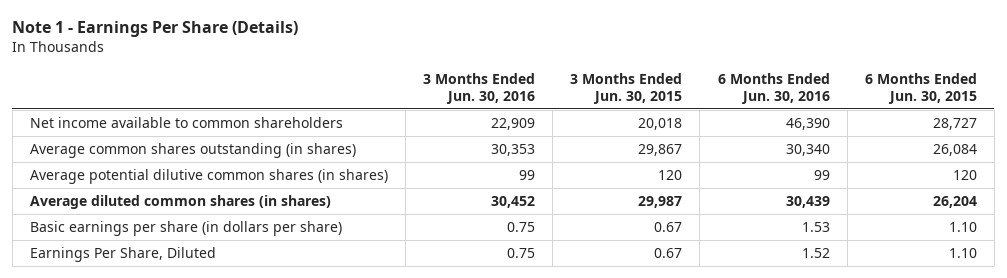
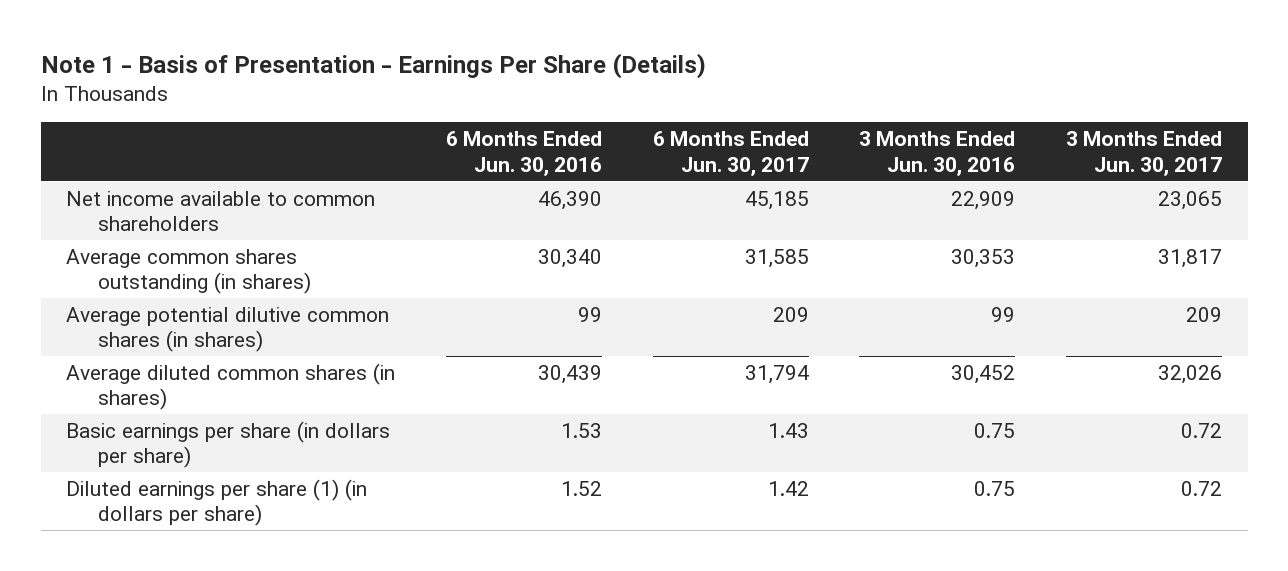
- Note 1 - Earnings Per Share (Details)
+ Note 1 - Basis of Presentation - Earnings Per Share (Details)
- | 3 Months Ended Jun. 30, 2016 | 3 Months Ended Jun. 30, 2015 | 6 Months Ended Jun. 30, 2016 | 6 Months Ended Jun. 30, 2015
+ | 6 Months Ended Jun. 30, 2016 | 6 Months Ended Jun. 30, 2017 | 3 Months Ended Jun. 30, 2016 | 3 Months Ended Jun. 30, 2017
- Earnings Per Share, Diluted | 0.75 | 0.67 | 1.52 | 1.10
+ Diluted earnings per share (1) (in dollars per share) | 1.52 | 1.42 | 0.75 | 0.72

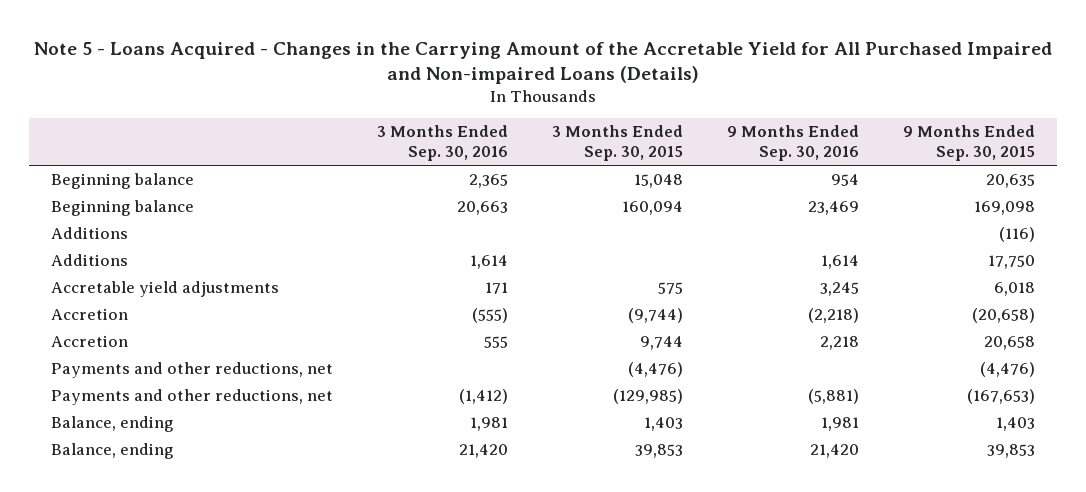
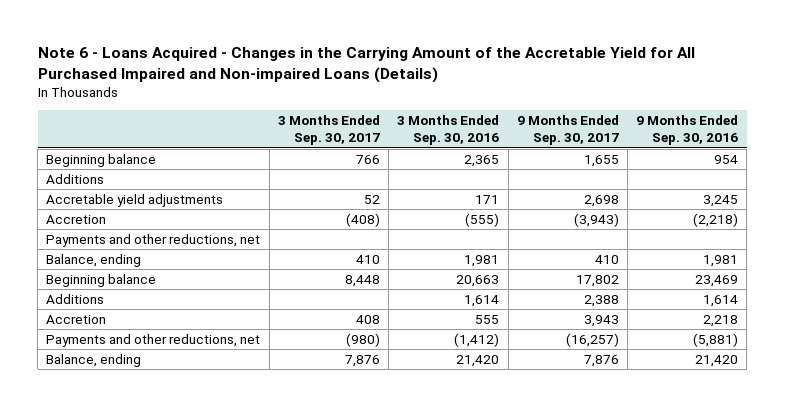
- Note 5 - Loans Acquired - Changes in the Carrying Amount of the Accretable Yield for All Purchased Impaired and Non-impaired Loans (Details)
+ Note 6 - Loans Acquired - Changes in the Carrying Amount of the Accretable Yield for All Purchased Impaired and Non-impaired Loans (Details)
- | 3 Months Ended Sep. 30, 2016 | 3 Months Ended Sep. 30, 2015 | 9 Months Ended Sep. 30, 2016 | 9 Months Ended Sep. 30, 2015
+ | 3 Months Ended Sep. 30, 2017 | 3 Months Ended Sep. 30, 2016 | 9 Months Ended Sep. 30, 2017 | 9 Months Ended Sep. 30, 2016
moved down: Beginning balance | 8,448 | 20,663 | 17,802 | 23,469
moved down: Additions | | 1,614 | 2,388 | 1,614
moved down: Accretion | 408 | 555 | 3,943 | 2,218
moved down: Payments and other reductions, net | (980) | (1,412) | (16,257) | (5,881)

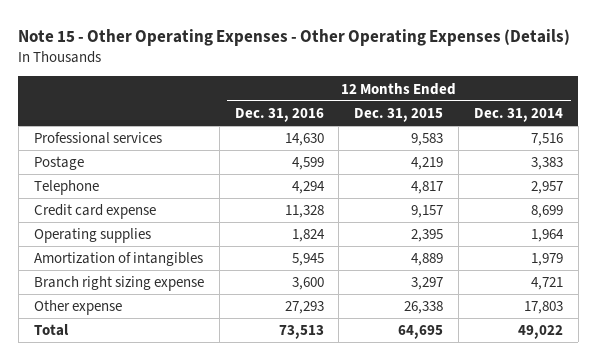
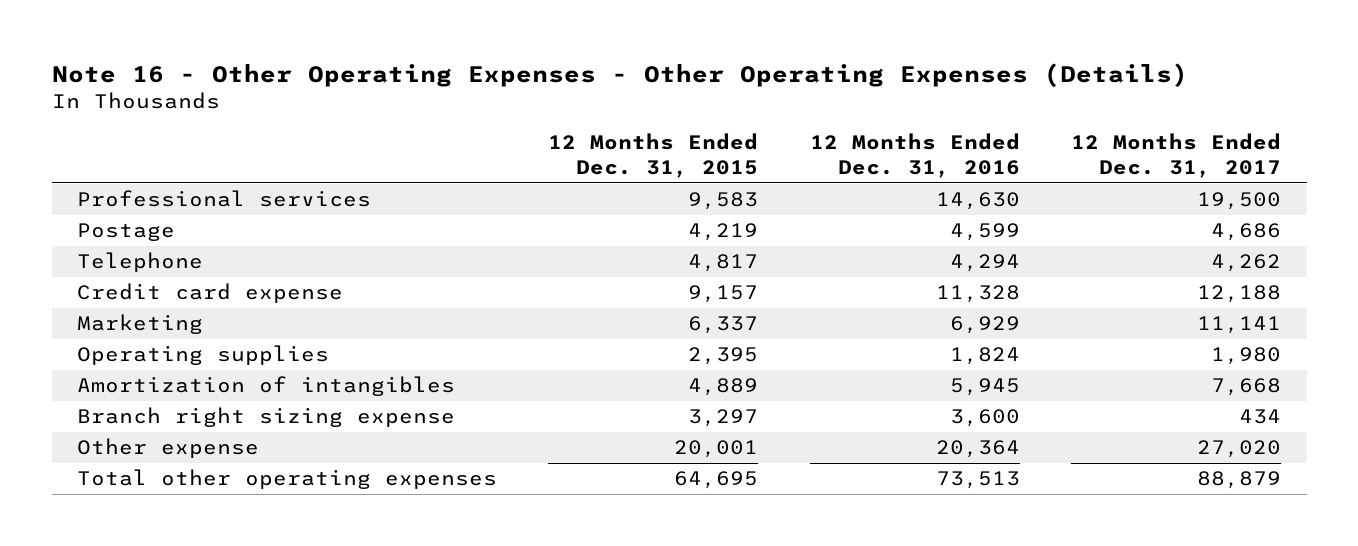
- Note 15 - Other Operating Expenses - Other Operating Expenses (Details)
+ Note 16 - Other Operating Expenses - Other Operating Expenses (Details)
- | 12 Months Ended Dec. 31, 2016 | 12 Months Ended Dec. 31, 2015 | 12 Months Ended Dec. 31, 2014
+ | 12 Months Ended Dec. 31, 2015 | 12 Months Ended Dec. 31, 2016 | 12 Months Ended Dec. 31, 2017
+ Marketing | 6,337 | 6,929 | 11,141
- Other expense | 27,293 | 26,338 | 17,803
- Total | 73,513 | 64,695 | 49,022
+ Other expense | 20,001 | 20,364 | 27,020
+ Total other operating expenses | 64,695 | 73,513 | 88,879

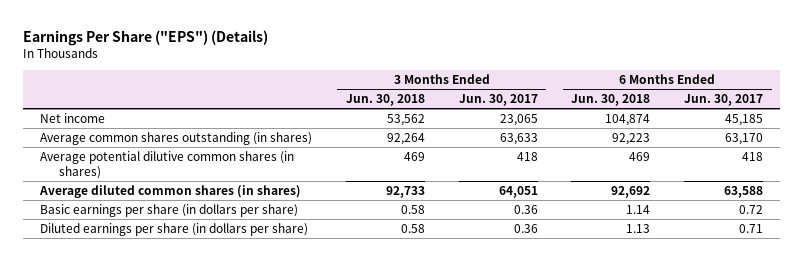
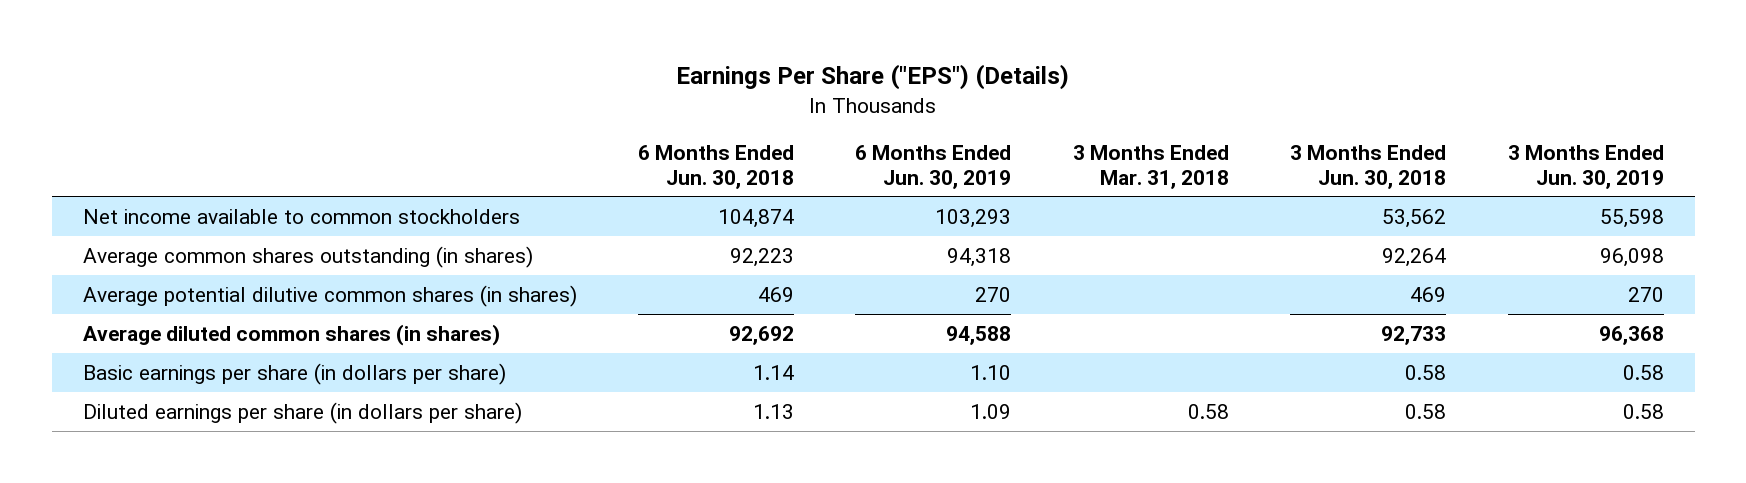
- | 3 Months Ended Jun. 30, 2018 | 3 Months Ended Jun. 30, 2017 | 6 Months Ended Jun. 30, 2018 | 6 Months Ended Jun. 30, 2017
+ | 6 Months Ended Jun. 30, 2018 | 6 Months Ended Jun. 30, 2019 | 3 Months Ended Mar. 31, 2018 | 3 Months Ended Jun. 30, 2018 | 3 Months Ended Jun. 30, 2019
- Net income | 53,562 | 23,065 | 104,874 | 45,185
+ Net income available to common stockholders | 104,874 | 103,293 | | 53,562 | 55,598

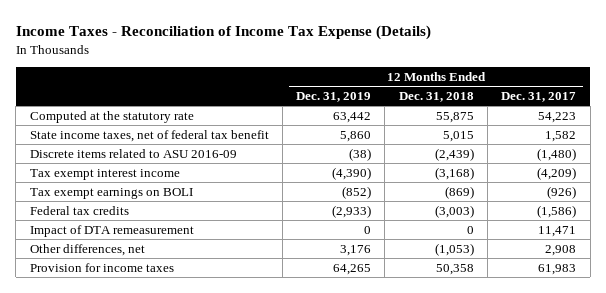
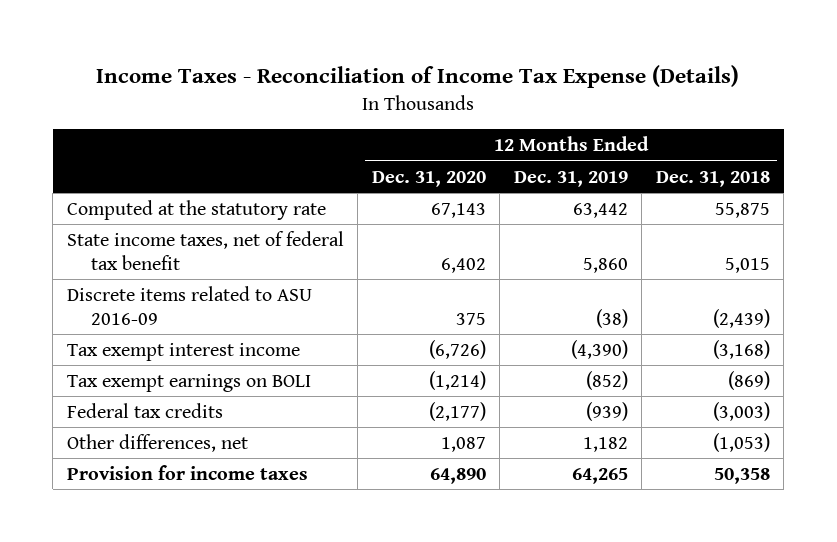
- | 12 Months Ended Dec. 31, 2019 | 12 Months Ended Dec. 31, 2018 | 12 Months Ended Dec. 31, 2017
+ | 12 Months Ended Dec. 31, 2020 | 12 Months Ended Dec. 31, 2019 | 12 Months Ended Dec. 31, 2018
- Federal tax credits | (2,933) | (3,003) | (1,586)
- Impact of DTA remeasurement | 0 | 0 | 11,471
- Other differences, net | 3,176 | (1,053) | 2,908
+ Federal tax credits | (2,177) | (939) | (3,003)
+ Other differences, net | 1,087 | 1,182 | (1,053)

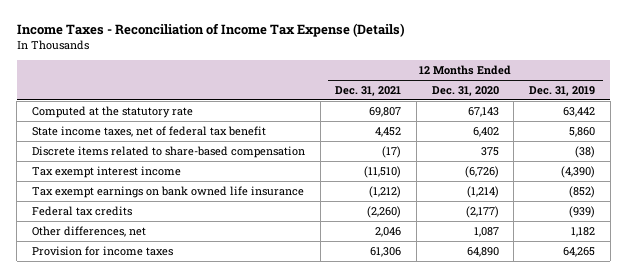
- | 12 Months Ended Dec. 31, 2020 | 12 Months Ended Dec. 31, 2019 | 12 Months Ended Dec. 31, 2018
+ | 12 Months Ended Dec. 31, 2021 | 12 Months Ended Dec. 31, 2020 | 12 Months Ended Dec. 31, 2019
- Discrete items related to ASU 2016-09 | 375 | (38) | (2,439)
+ Discrete items related to share-based compensation | (17) | 375 | (38)
- Tax exempt earnings on BOLI | (1,214) | (852) | (869)
+ Tax exempt earnings on bank owned life insurance | (1,212) | (1,214) | (852)

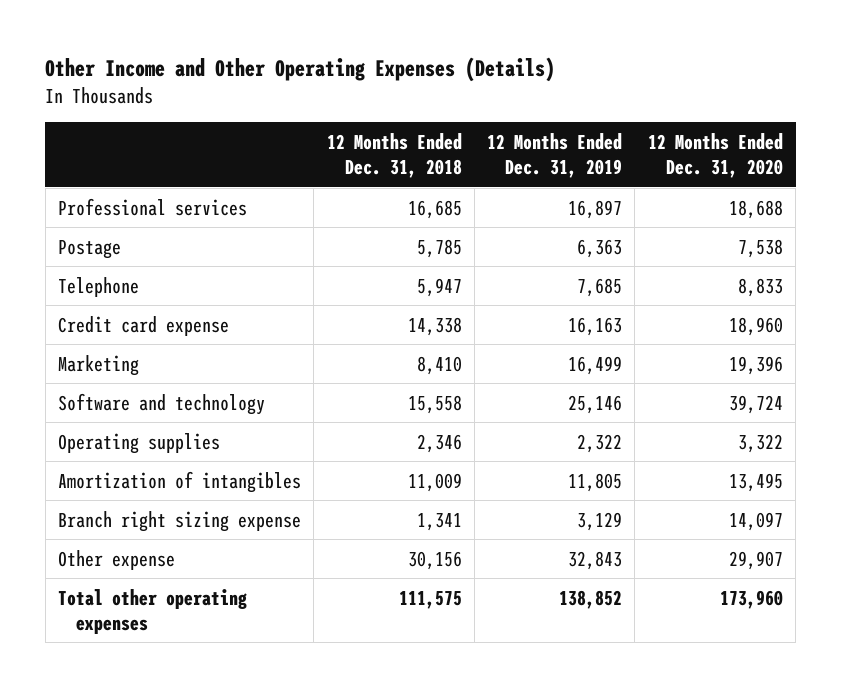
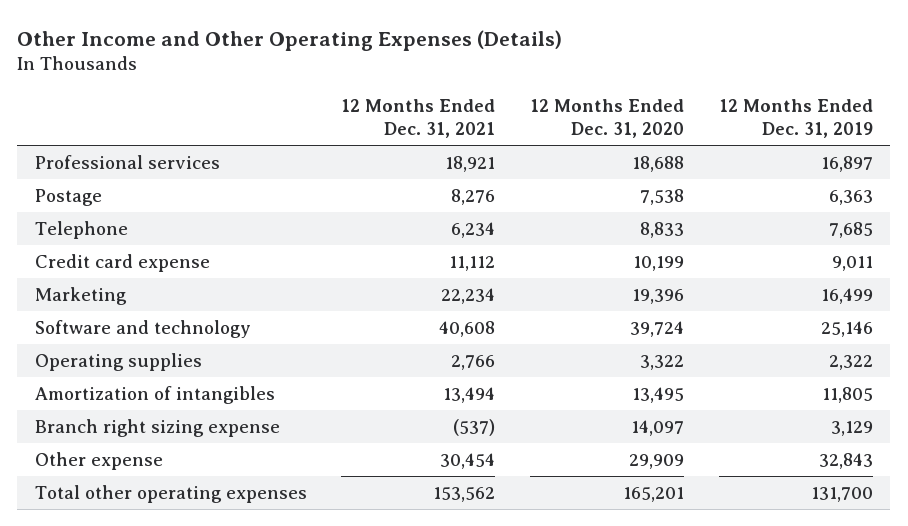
- | 12 Months Ended Dec. 31, 2018 | 12 Months Ended Dec. 31, 2019 | 12 Months Ended Dec. 31, 2020
+ | 12 Months Ended Dec. 31, 2021 | 12 Months Ended Dec. 31, 2020 | 12 Months Ended Dec. 31, 2019
- Credit card expense | 14,338 | 16,163 | 18,960
+ Credit card expense | 11,112 | 10,199 | 9,011
- Other expense | 30,156 | 32,843 | 29,907
- Total other operating expenses | 111,575 | 138,852 | 173,960
+ Other expense | 30,454 | 29,909 | 32,843
+ Total other operating expenses | 153,562 | 165,201 | 131,700

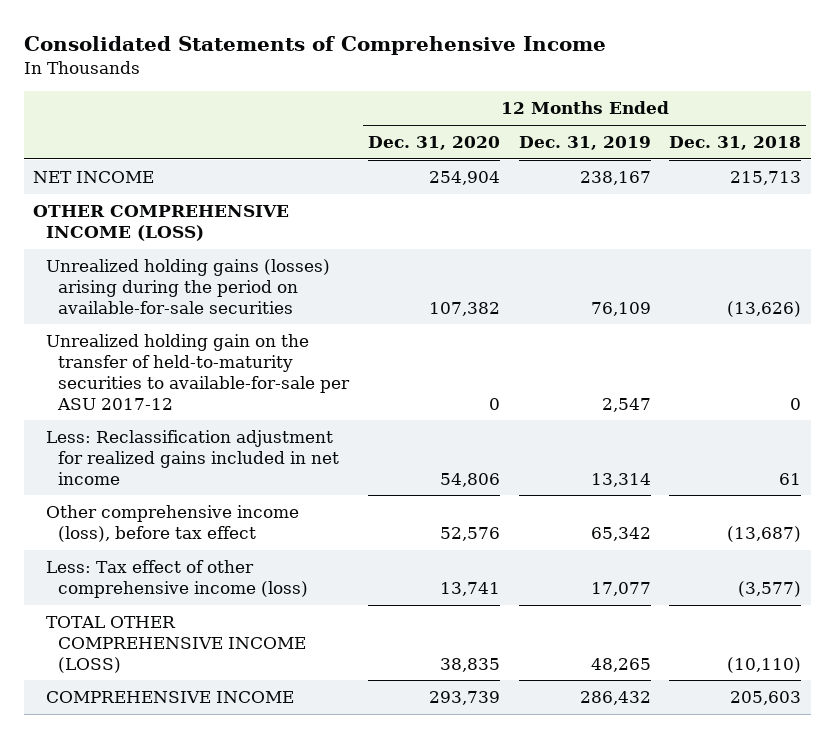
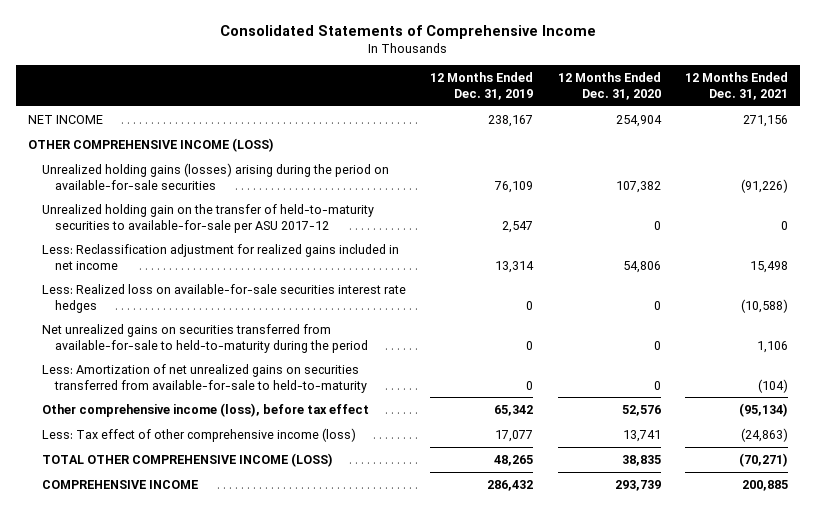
- | 12 Months Ended Dec. 31, 2020 | 12 Months Ended Dec. 31, 2019 | 12 Months Ended Dec. 31, 2018
+ | 12 Months Ended Dec. 31, 2019 | 12 Months Ended Dec. 31, 2020 | 12 Months Ended Dec. 31, 2021
+ Less: Realized loss on available-for-sale securities interest rate hedges | 0 | 0 | (10,588)
+ Net unrealized gains on securities transferred from available-for-sale to held-to-maturity during the period | 0 | 0 | 1,106
+ Less: Amortization of net unrealized gains on securities transferred from available-for-sale to held-to-maturity | 0 | 0 | (104)

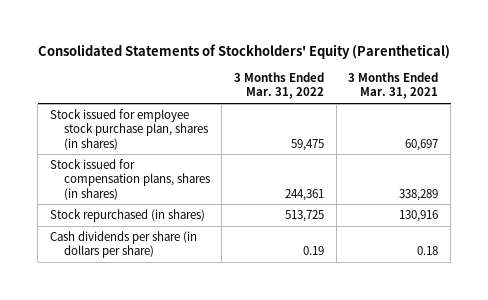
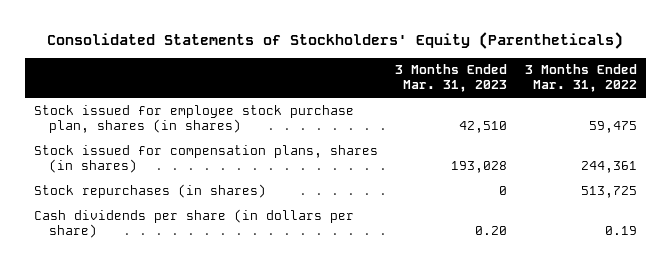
- Consolidated Statements of Stockholders' Equity (Parenthetical)
+ Consolidated Statements of Stockholders' Equity (Parentheticals)
- | 3 Months Ended Mar. 31, 2022 | 3 Months Ended Mar. 31, 2021
+ | 3 Months Ended Mar. 31, 2023 | 3 Months Ended Mar. 31, 2022
- Stock repurchased (in shares) | 513,725 | 130,916
+ Stock repurchases (in shares) | 0 | 513,725

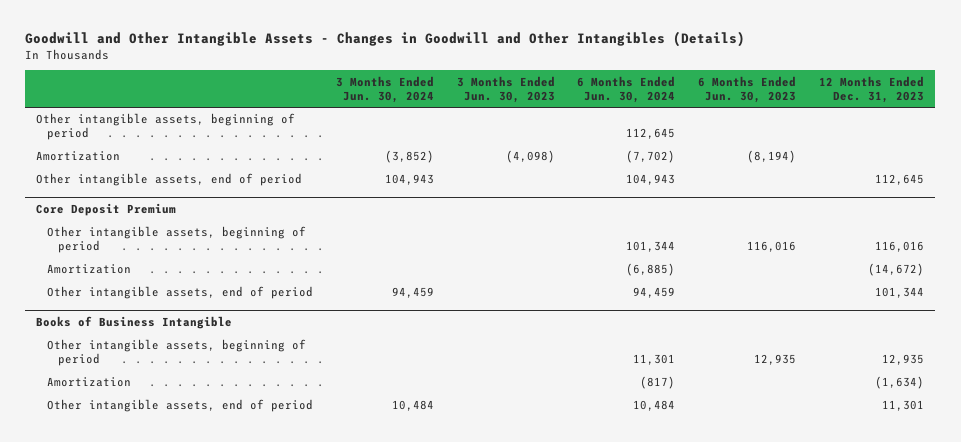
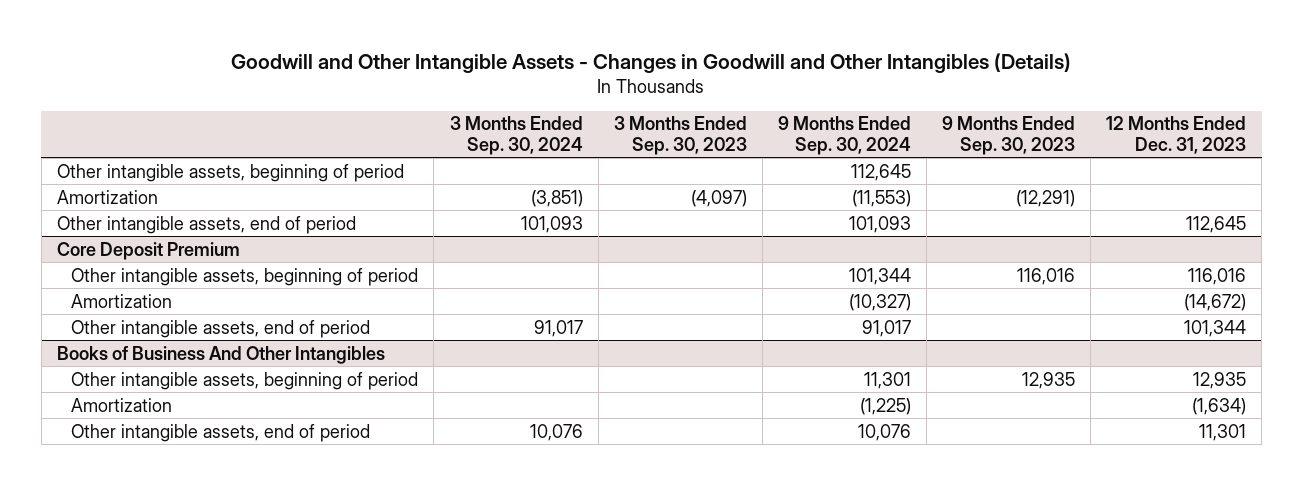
- | 3 Months Ended Jun. 30, 2024 | 3 Months Ended Jun. 30, 2023 | 6 Months Ended Jun. 30, 2024 | 6 Months Ended Jun. 30, 2023 | 12 Months Ended Dec. 31, 2023
+ | 3 Months Ended Sep. 30, 2024 | 3 Months Ended Sep. 30, 2023 | 9 Months Ended Sep. 30, 2024 | 9 Months Ended Sep. 30, 2023 | 12 Months Ended Dec. 31, 2023
- Books of Business Intangible
+ Books of Business And Other Intangibles

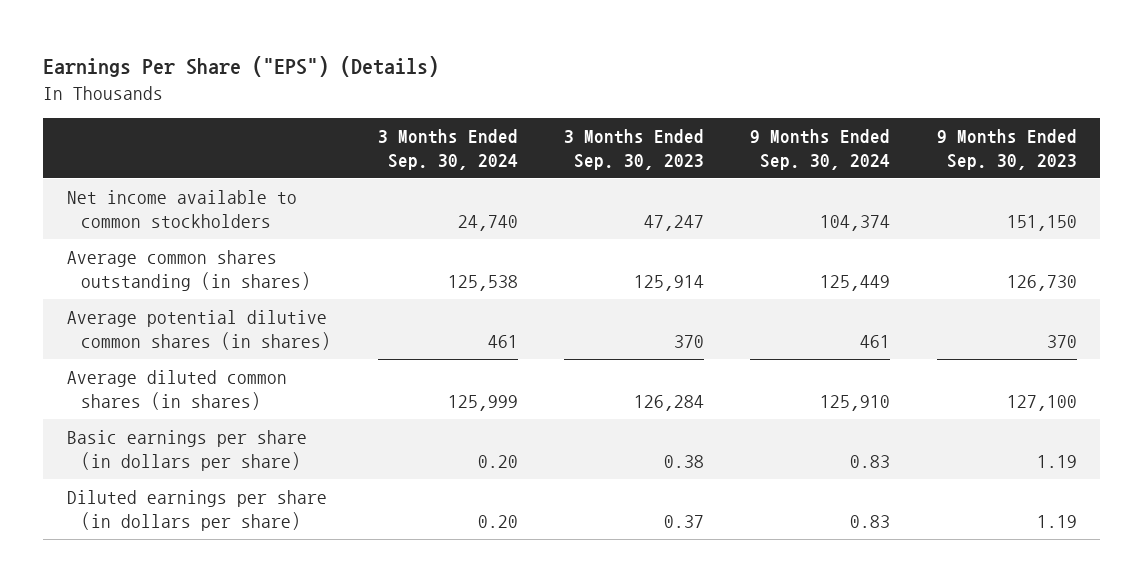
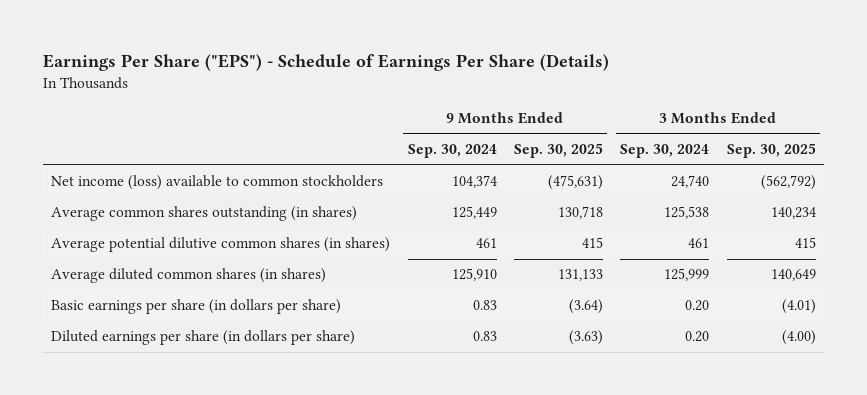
- Earnings Per Share ("EPS") (Details)
+ Earnings Per Share ("EPS") - Schedule of Earnings Per Share (Details)
- | 3 Months Ended Sep. 30, 2024 | 3 Months Ended Sep. 30, 2023 | 9 Months Ended Sep. 30, 2024 | 9 Months Ended Sep. 30, 2023
+ | 9 Months Ended Sep. 30, 2024 | 9 Months Ended Sep. 30, 2025 | 3 Months Ended Sep. 30, 2024 | 3 Months Ended Sep. 30, 2025
- Net income available to common stockholders | 24,740 | 47,247 | 104,374 | 151,150
+ Net income (loss) available to common stockholders | 104,374 | (475,631) | 24,740 | (562,792)

